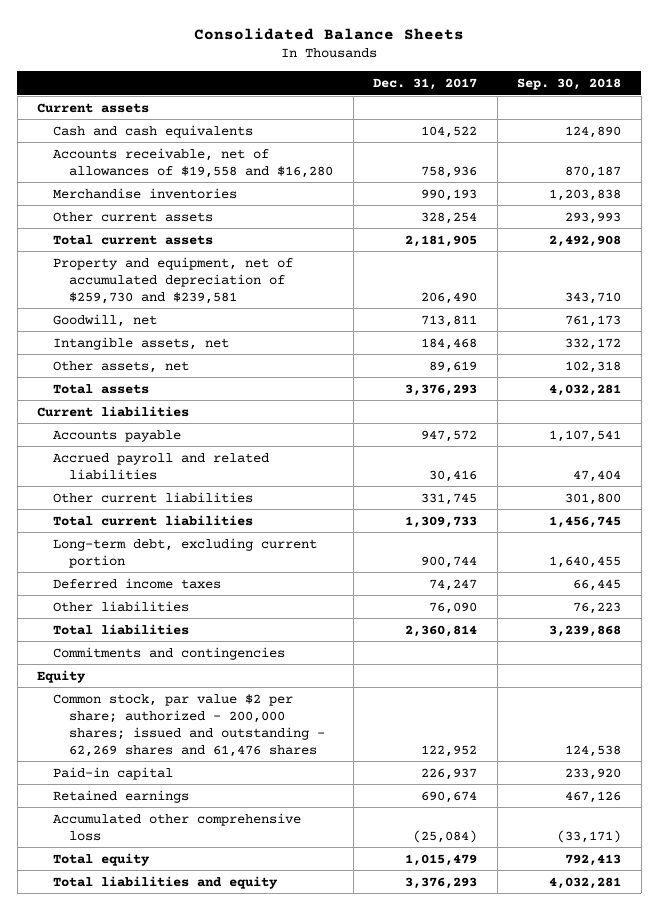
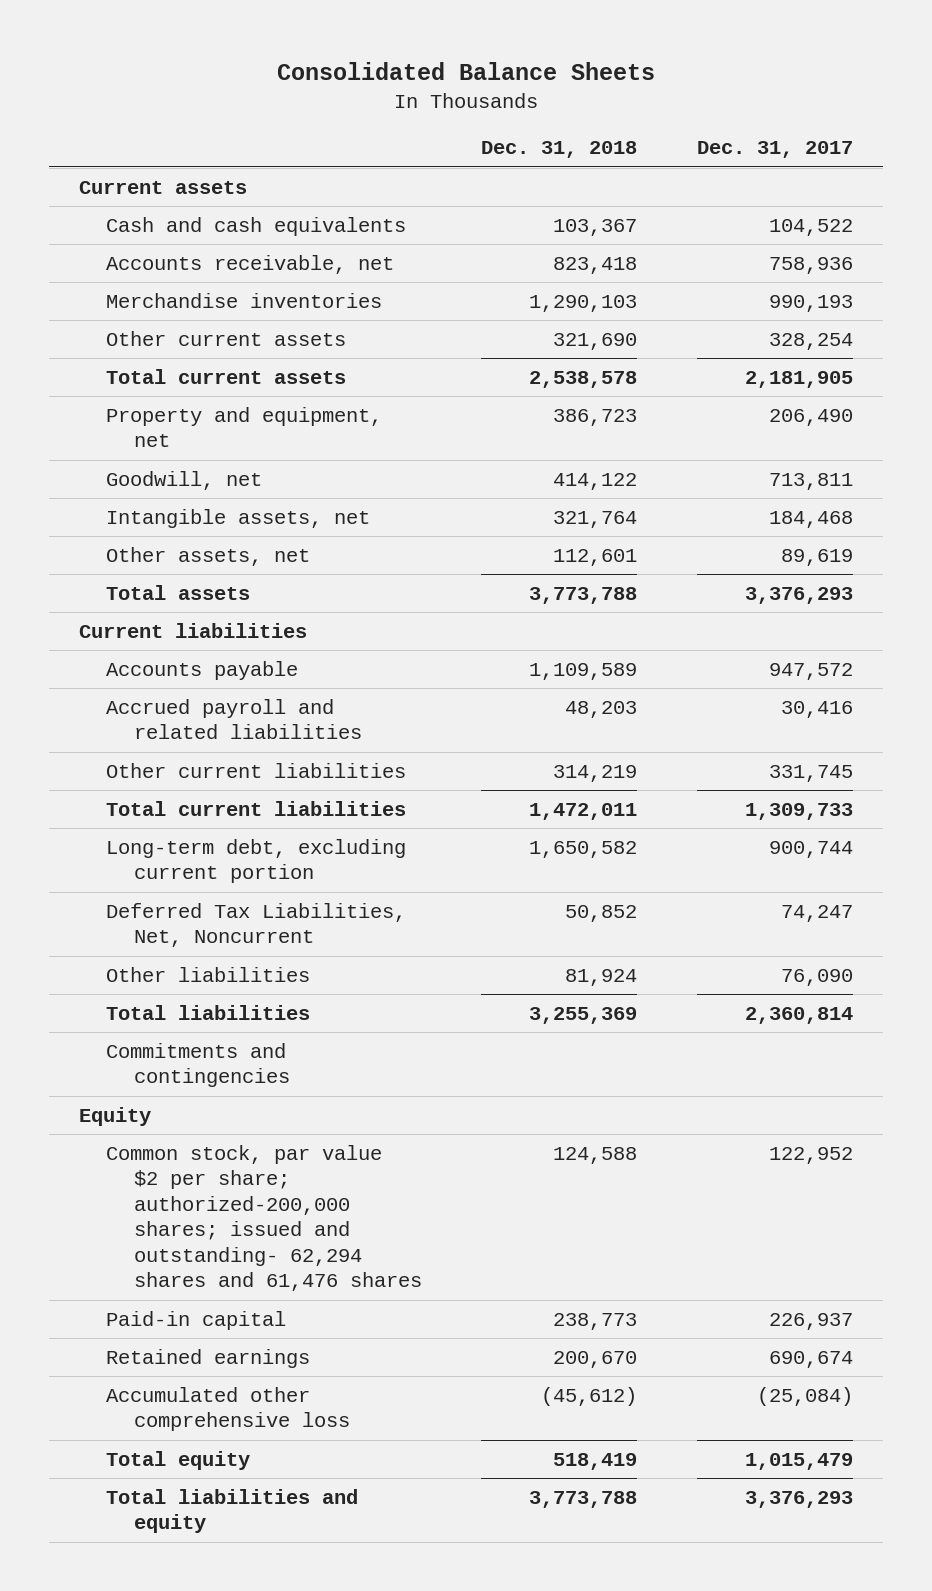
- | Dec. 31, 2017 | Sep. 30, 2018
+ | Dec. 31, 2018 | Dec. 31, 2017
- Accounts receivable, net of allowances of $19,558 and $16,280 | 758,936 | 870,187
+ Accounts receivable, net | 823,418 | 758,936
- Property and equipment, net of accumulated depreciation of $259,730 and $239,581 | 206,490 | 343,710
+ Property and equipment, net | 386,723 | 206,490
- Deferred income taxes | 74,247 | 66,445
+ Deferred Tax Liabilities, Net, Noncurrent | 50,852 | 74,247
- Common stock, par value $2 per share; authorized - 200,000 shares; issued and outstanding - 62,269 shares and 61,476 shares | 122,952 | 124,538
+ Common stock, par value $2 per share; authorized-200,000 shares; issued and outstanding- 62,294 shares and 61,476 shares | 124,588 | 122,952

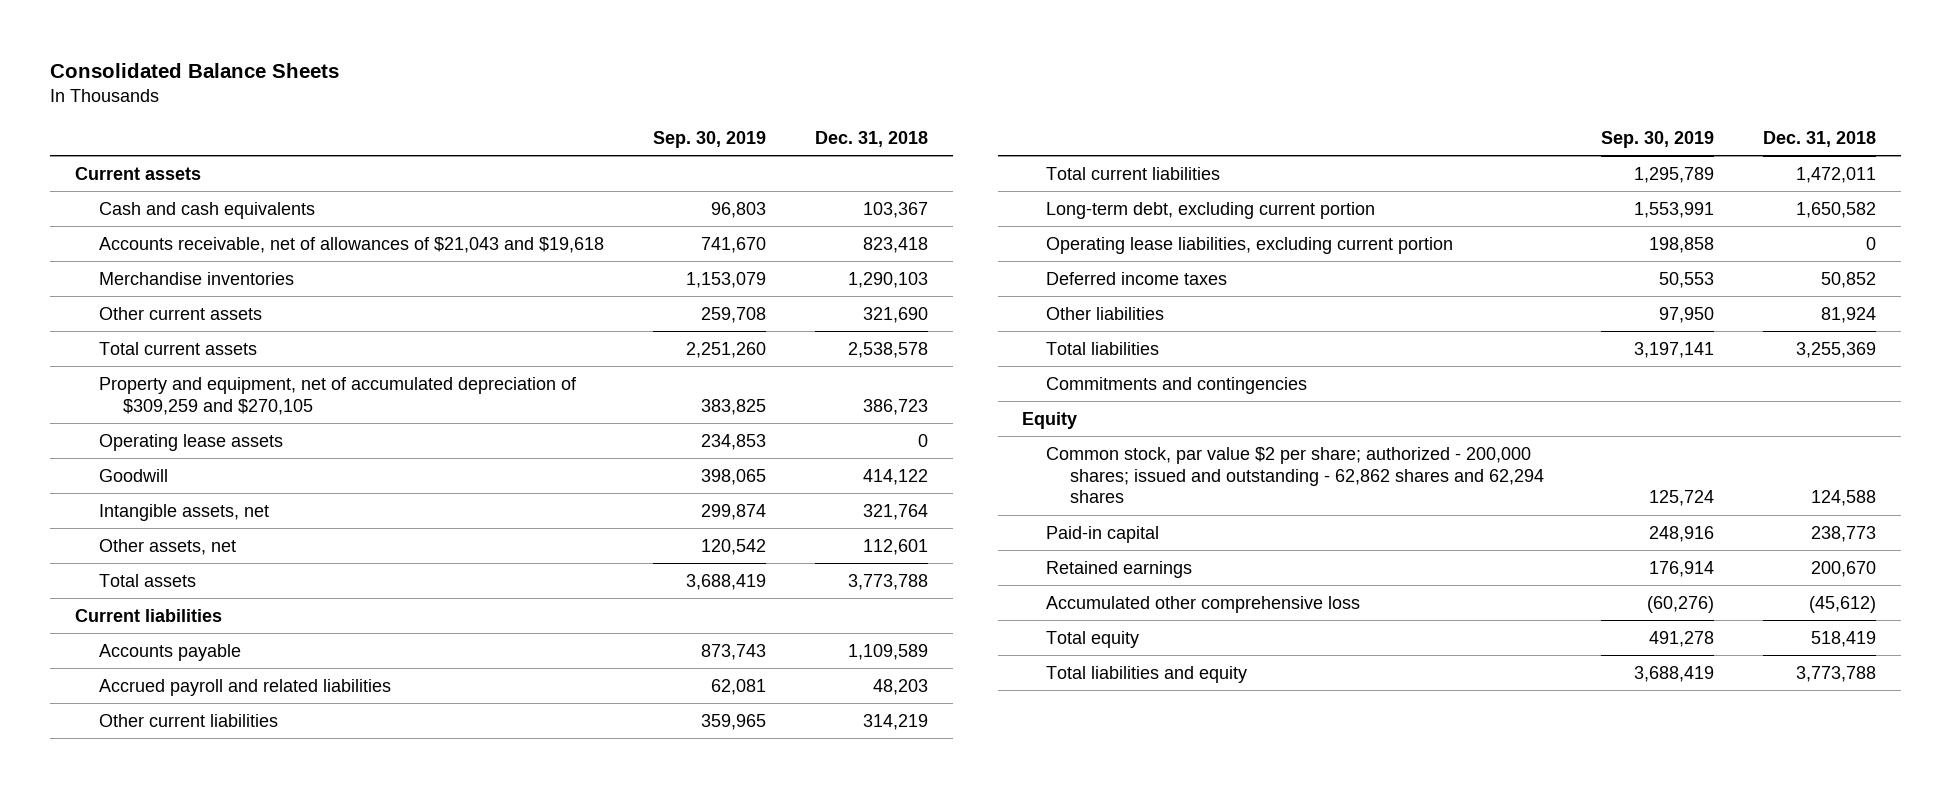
- | Dec. 31, 2018 | Dec. 31, 2017
+ | Sep. 30, 2019 | Dec. 31, 2018
- Accounts receivable, net | 823,418 | 758,936
+ Accounts receivable, net of allowances of $21,043 and $19,618 | 741,670 | 823,418
- Property and equipment, net | 386,723 | 206,490
- Goodwill, net | 414,122 | 713,811
+ Property and equipment, net of accumulated depreciation of $309,259 and $270,105 | 383,825 | 386,723
+ Operating lease assets | 234,853 | 0
+ Goodwill | 398,065 | 414,122
- Deferred Tax Liabilities, Net, Noncurrent | 50,852 | 74,247
+ Operating lease liabilities, excluding current portion | 198,858 | 0
+ Deferred income taxes | 50,553 | 50,852
- Common stock, par value $2 per share; authorized-200,000 shares; issued and outstanding- 62,294 shares and 61,476 shares | 124,588 | 122,952
+ Common stock, par value $2 per share; authorized - 200,000 shares; issued and outstanding - 62,862 shares and 62,294 shares | 125,724 | 124,588

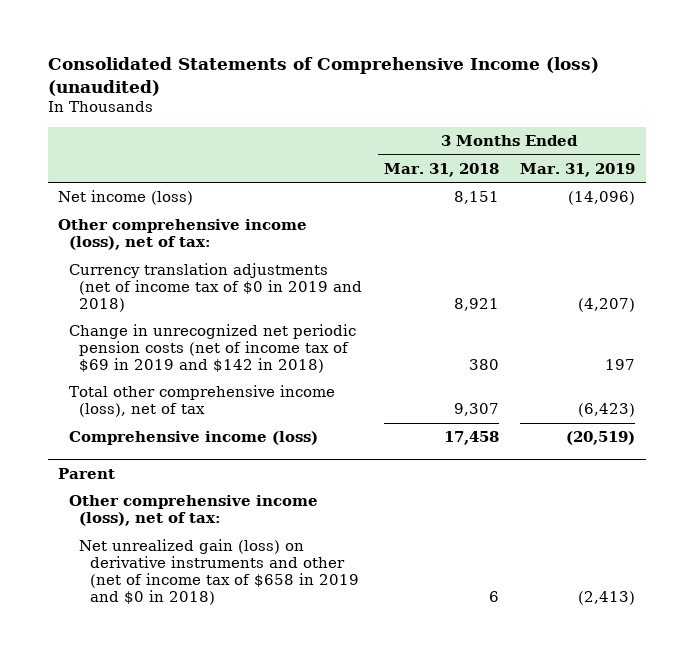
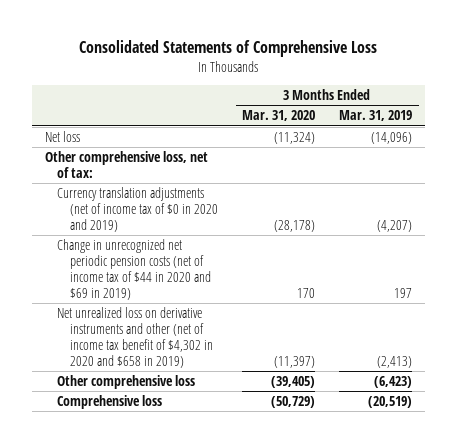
- Consolidated Statements of Comprehensive Income (loss) (unaudited)
+ Consolidated Statements of Comprehensive Loss
- | 3 Months Ended Mar. 31, 2018 | 3 Months Ended Mar. 31, 2019
+ | 3 Months Ended Mar. 31, 2020 | 3 Months Ended Mar. 31, 2019
- Net income (loss) | 8,151 | (14,096)
- Other comprehensive income (loss), net of tax:
- Currency translation adjustments (net of income tax of $0 in 2019 and 2018) | 8,921 | (4,207)
- Change in unrecognized net periodic pension costs (net of income tax of $69 in 2019 and $142 in 2018) | 380 | 197
- Total other comprehensive income (loss), net of tax | 9,307 | (6,423)
- Comprehensive income (loss) | 17,458 | (20,519)
- Parent
- Other comprehensive income (loss), net of tax:
- Net unrealized gain (loss) on derivative instruments and other (net of income tax of $658 in 2019 and $0 in 2018) | 6 | (2,413)
+ Net loss | (11,324) | (14,096)
+ Other comprehensive loss, net of tax:
+ Currency translation adjustments (net of income tax of $0 in 2020 and 2019) | (28,178) | (4,207)
+ Change in unrecognized net periodic pension costs (net of income tax of $44 in 2020 and $69 in 2019) | 170 | 197
+ Net unrealized loss on derivative instruments and other (net of income tax benefit of $4,302 in 2020 and $658 in 2019) | (11,397) | (2,413)
+ Other comprehensive loss | (39,405) | (6,423)
+ Comprehensive loss | (50,729) | (20,519)

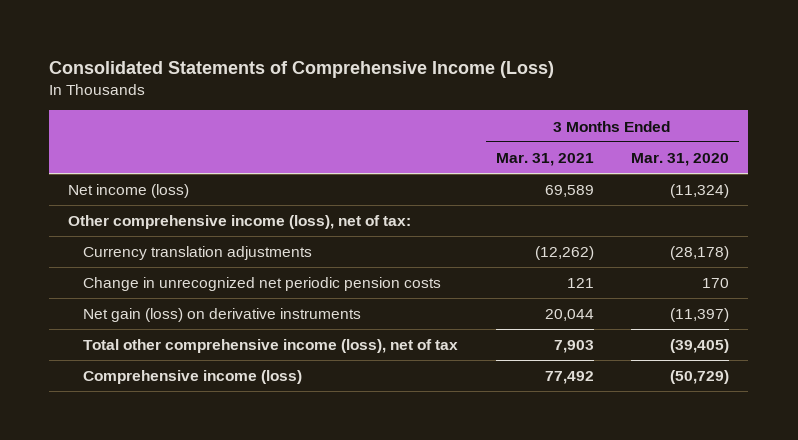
- Consolidated Statements of Comprehensive Loss
+ Consolidated Statements of Comprehensive Income (Loss)
- | 3 Months Ended Mar. 31, 2020 | 3 Months Ended Mar. 31, 2019
+ | 3 Months Ended Mar. 31, 2021 | 3 Months Ended Mar. 31, 2020
- Net loss | (11,324) | (14,096)
- Other comprehensive loss, net of tax:
- Currency translation adjustments (net of income tax of $0 in 2020 and 2019) | (28,178) | (4,207)
- Change in unrecognized net periodic pension costs (net of income tax of $44 in 2020 and $69 in 2019) | 170 | 197
- Net unrealized loss on derivative instruments and other (net of income tax benefit of $4,302 in 2020 and $658 in 2019) | (11,397) | (2,413)
- Other comprehensive loss | (39,405) | (6,423)
- Comprehensive loss | (50,729) | (20,519)
+ Net income (loss) | 69,589 | (11,324)
+ Other comprehensive income (loss), net of tax:
+ Currency translation adjustments | (12,262) | (28,178)
+ Change in unrecognized net periodic pension costs | 121 | 170
+ Net gain (loss) on derivative instruments | 20,044 | (11,397)
+ Total other comprehensive income (loss), net of tax | 7,903 | (39,405)
+ Comprehensive income (loss) | 77,492 | (50,729)

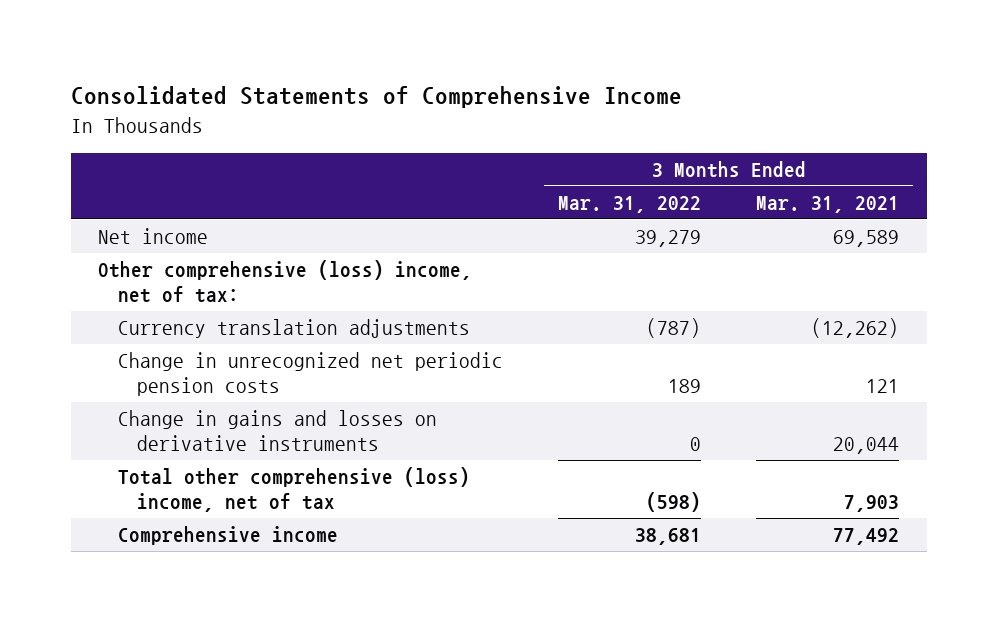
- Consolidated Statements of Comprehensive Income (Loss)
+ Consolidated Statements of Comprehensive Income
- | 3 Months Ended Mar. 31, 2021 | 3 Months Ended Mar. 31, 2020
+ | 3 Months Ended Mar. 31, 2022 | 3 Months Ended Mar. 31, 2021
- Net income (loss) | 69,589 | (11,324)
- Other comprehensive income (loss), net of tax:
+ Net income | 39,279 | 69,589
+ Other comprehensive (loss) income, net of tax:
- Net gain (loss) on derivative instruments | 20,044 | (11,397)
- Total other comprehensive income (loss), net of tax | 7,903 | (39,405)
- Comprehensive income (loss) | 77,492 | (50,729)
+ Change in gains and losses on derivative instruments | 0 | 20,044
+ Total other comprehensive (loss) income, net of tax | (598) | 7,903
+ Comprehensive income | 38,681 | 77,492

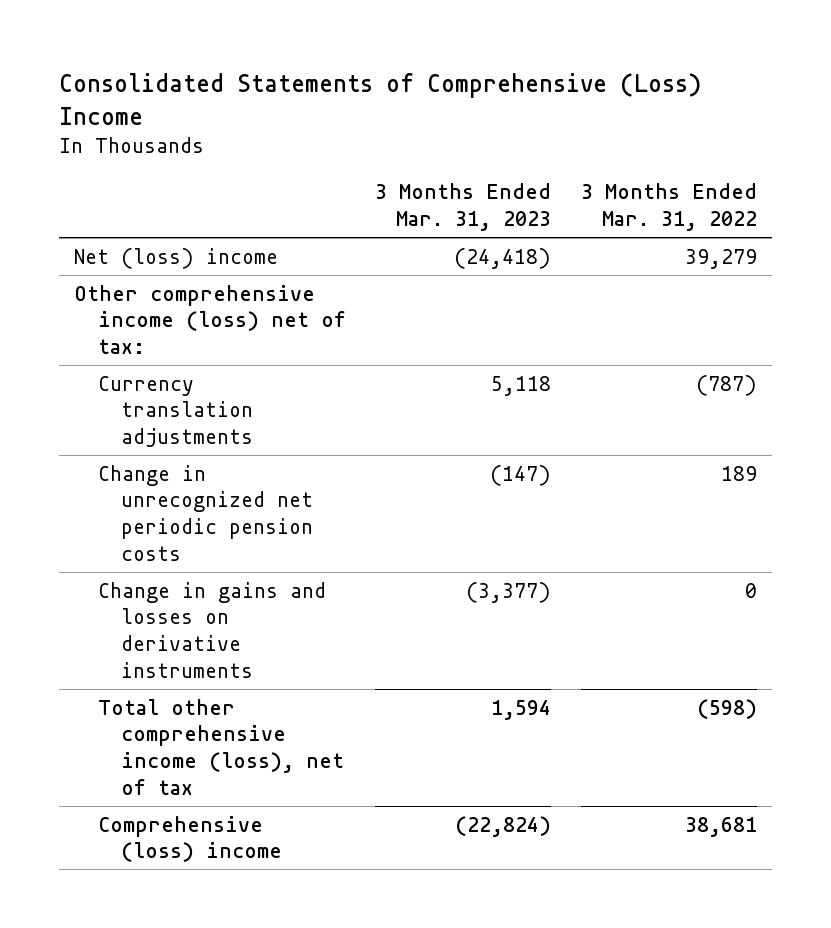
- Consolidated Statements of Comprehensive Income
+ Consolidated Statements of Comprehensive (Loss) Income
- | 3 Months Ended Mar. 31, 2022 | 3 Months Ended Mar. 31, 2021
+ | 3 Months Ended Mar. 31, 2023 | 3 Months Ended Mar. 31, 2022
- Net income | 39,279 | 69,589
- Other comprehensive (loss) income, net of tax:
+ Net (loss) income | (24,418) | 39,279
+ Other comprehensive income (loss) net of tax:
- Total other comprehensive (loss) income, net of tax | (598) | 7,903
- Comprehensive income | 38,681 | 77,492
+ Total other comprehensive income (loss), net of tax | 1,594 | (598)
+ Comprehensive (loss) income | (22,824) | 38,681

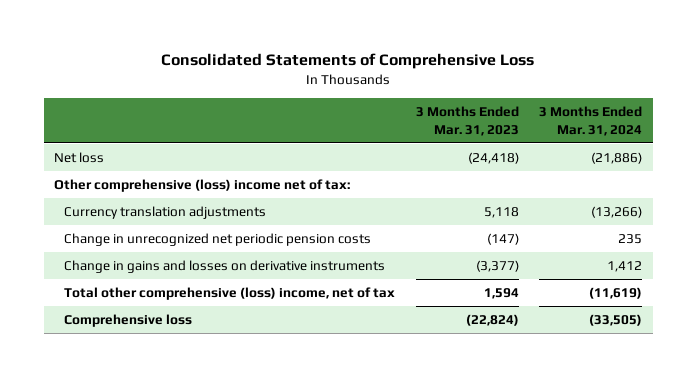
- Consolidated Statements of Comprehensive (Loss) Income
+ Consolidated Statements of Comprehensive Loss
- | 3 Months Ended Mar. 31, 2023 | 3 Months Ended Mar. 31, 2022
+ | 3 Months Ended Mar. 31, 2023 | 3 Months Ended Mar. 31, 2024
- Net (loss) income | (24,418) | 39,279
- Other comprehensive income (loss) net of tax:
+ Net loss | (24,418) | (21,886)
+ Other comprehensive (loss) income net of tax:
- Total other comprehensive income (loss), net of tax | 1,594 | (598)
- Comprehensive (loss) income | (22,824) | 38,681
+ Total other comprehensive (loss) income, net of tax | 1,594 | (11,619)
+ Comprehensive loss | (22,824) | (33,505)

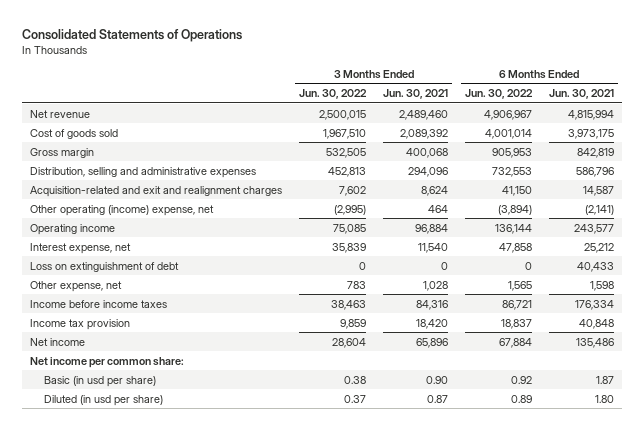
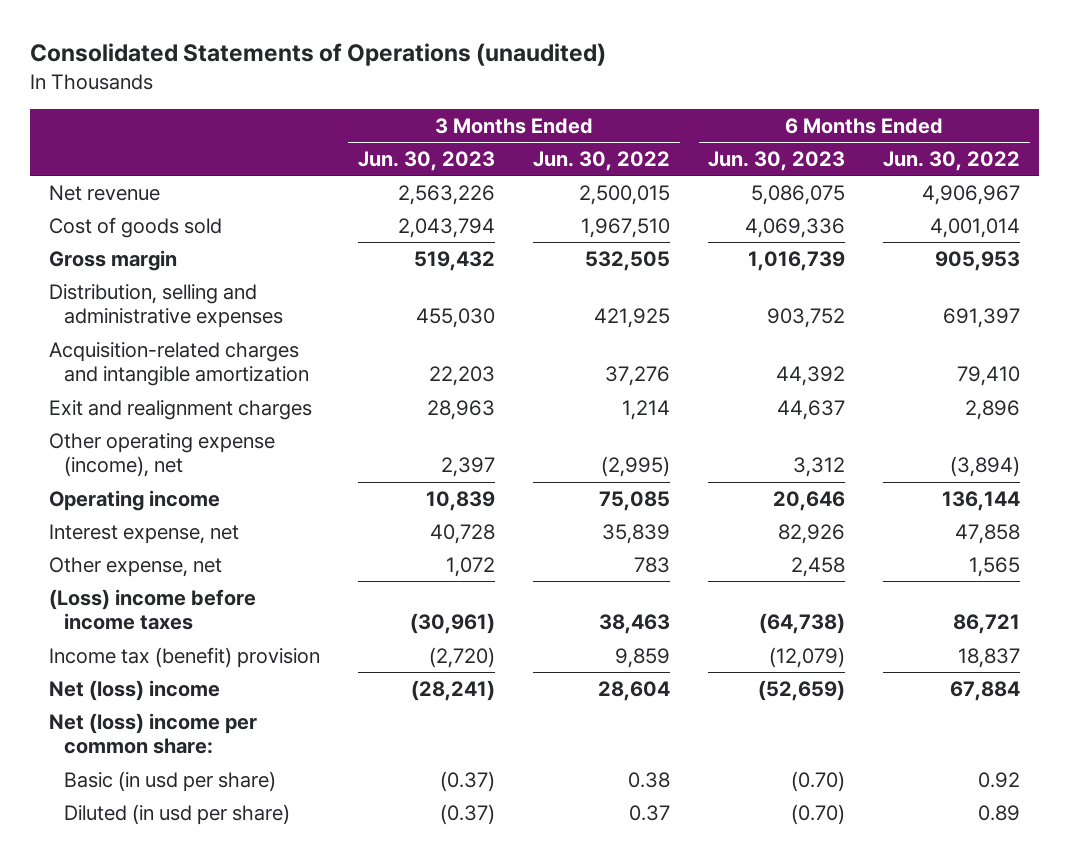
- Consolidated Statements of Operations
+ Consolidated Statements of Operations (unaudited)
- | 3 Months Ended Jun. 30, 2022 | 3 Months Ended Jun. 30, 2021 | 6 Months Ended Jun. 30, 2022 | 6 Months Ended Jun. 30, 2021
+ | 3 Months Ended Jun. 30, 2023 | 3 Months Ended Jun. 30, 2022 | 6 Months Ended Jun. 30, 2023 | 6 Months Ended Jun. 30, 2022
- Distribution, selling and administrative expenses | 452,813 | 294,096 | 732,553 | 586,796
- Acquisition-related and exit and realignment charges | 7,602 | 8,624 | 41,150 | 14,587
- Other operating (income) expense, net | (2,995) | 464 | (3,894) | (2,141)
+ Distribution, selling and administrative expenses | 455,030 | 421,925 | 903,752 | 691,397
+ Acquisition-related charges and intangible amortization | 22,203 | 37,276 | 44,392 | 79,410
+ Exit and realignment charges | 28,963 | 1,214 | 44,637 | 2,896
+ Other operating expense (income), net | 2,397 | (2,995) | 3,312 | (3,894)
- Loss on extinguishment of debt | 0 | 0 | 0 | 40,433
- Income before income taxes | 38,463 | 84,316 | 86,721 | 176,334
- Income tax provision | 9,859 | 18,420 | 18,837 | 40,848
- Net income | 28,604 | 65,896 | 67,884 | 135,486
- Net income per common share:
+ (Loss) income before income taxes | (30,961) | 38,463 | (64,738) | 86,721
+ Income tax (benefit) provision | (2,720) | 9,859 | (12,079) | 18,837
+ Net (loss) income | (28,241) | 28,604 | (52,659) | 67,884
+ Net (loss) income per common share:

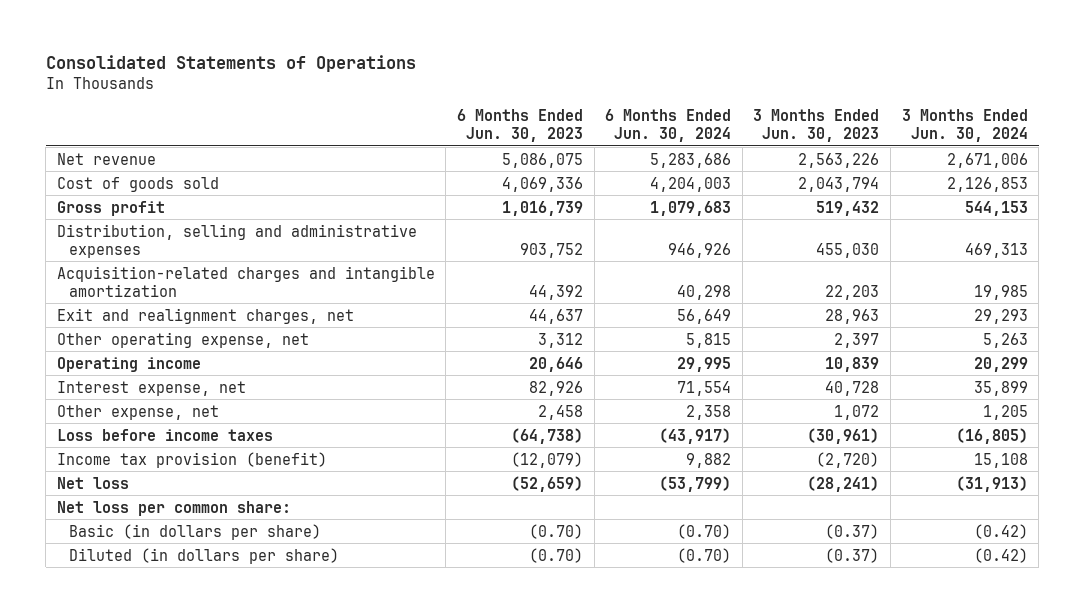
- Consolidated Statements of Operations (unaudited)
+ Consolidated Statements of Operations
- | 3 Months Ended Jun. 30, 2023 | 3 Months Ended Jun. 30, 2022 | 6 Months Ended Jun. 30, 2023 | 6 Months Ended Jun. 30, 2022
+ | 6 Months Ended Jun. 30, 2023 | 6 Months Ended Jun. 30, 2024 | 3 Months Ended Jun. 30, 2023 | 3 Months Ended Jun. 30, 2024
- Gross margin | 519,432 | 532,505 | 1,016,739 | 905,953
+ Gross profit | 1,016,739 | 1,079,683 | 519,432 | 544,153
- Exit and realignment charges | 28,963 | 1,214 | 44,637 | 2,896
- Other operating expense (income), net | 2,397 | (2,995) | 3,312 | (3,894)
+ Exit and realignment charges, net | 44,637 | 56,649 | 28,963 | 29,293
+ Other operating expense, net | 3,312 | 5,815 | 2,397 | 5,263
- (Loss) income before income taxes | (30,961) | 38,463 | (64,738) | 86,721
- Income tax (benefit) provision | (2,720) | 9,859 | (12,079) | 18,837
- Net (loss) income | (28,241) | 28,604 | (52,659) | 67,884
- Net (loss) income per common share:
- Basic (in usd per share) | (0.37) | 0.38 | (0.70) | 0.92
- Diluted (in usd per share) | (0.37) | 0.37 | (0.70) | 0.89
+ Loss before income taxes | (64,738) | (43,917) | (30,961) | (16,805)
+ Income tax provision (benefit) | (12,079) | 9,882 | (2,720) | 15,108
+ Net loss | (52,659) | (53,799) | (28,241) | (31,913)
+ Net loss per common share:
+ Basic (in dollars per share) | (0.70) | (0.70) | (0.37) | (0.42)
+ Diluted (in dollars per share) | (0.70) | (0.70) | (0.37) | (0.42)

